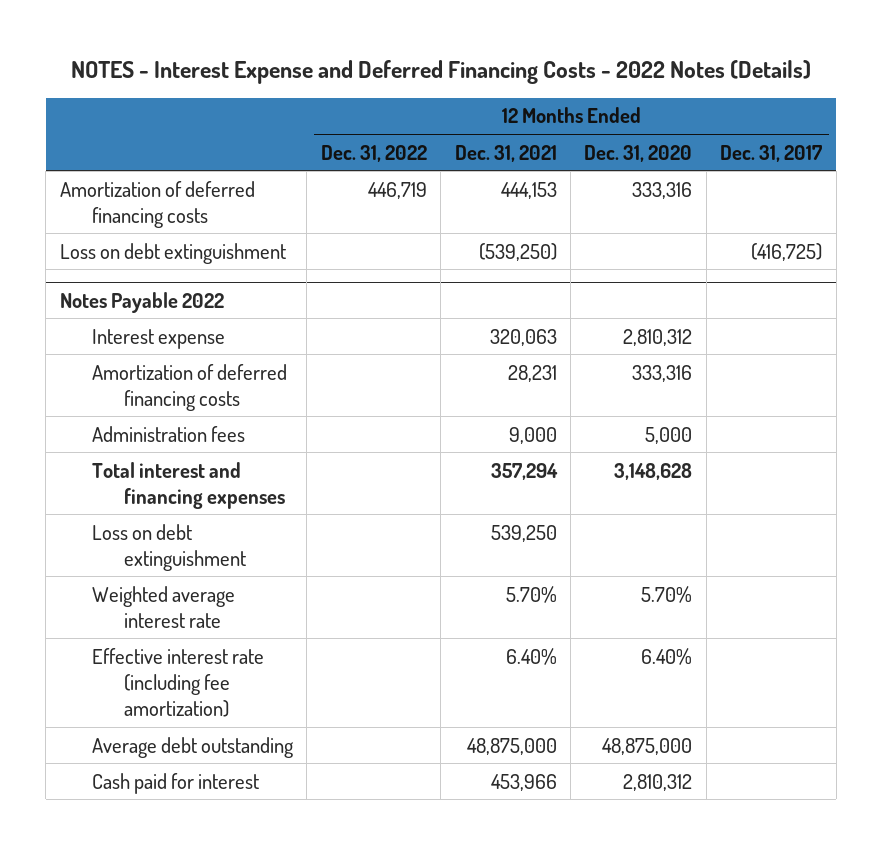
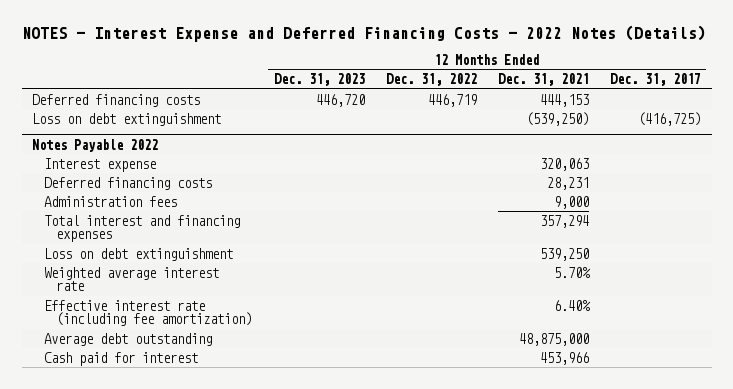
- | 12 Months Ended Dec. 31, 2022 | 12 Months Ended Dec. 31, 2021 | 12 Months Ended Dec. 31, 2020 | 12 Months Ended Dec. 31, 2017
+ | 12 Months Ended Dec. 31, 2023 | 12 Months Ended Dec. 31, 2022 | 12 Months Ended Dec. 31, 2021 | 12 Months Ended Dec. 31, 2017
- Amortization of deferred financing costs | 446,719 | 444,153 | 333,316 |
+ Deferred financing costs | 446,720 | 446,719 | 444,153 |
@ Notes Payable 2022
- Amortization of deferred financing costs | | 28,231 | 333,316 |
+ Deferred financing costs | | | 28,231 |

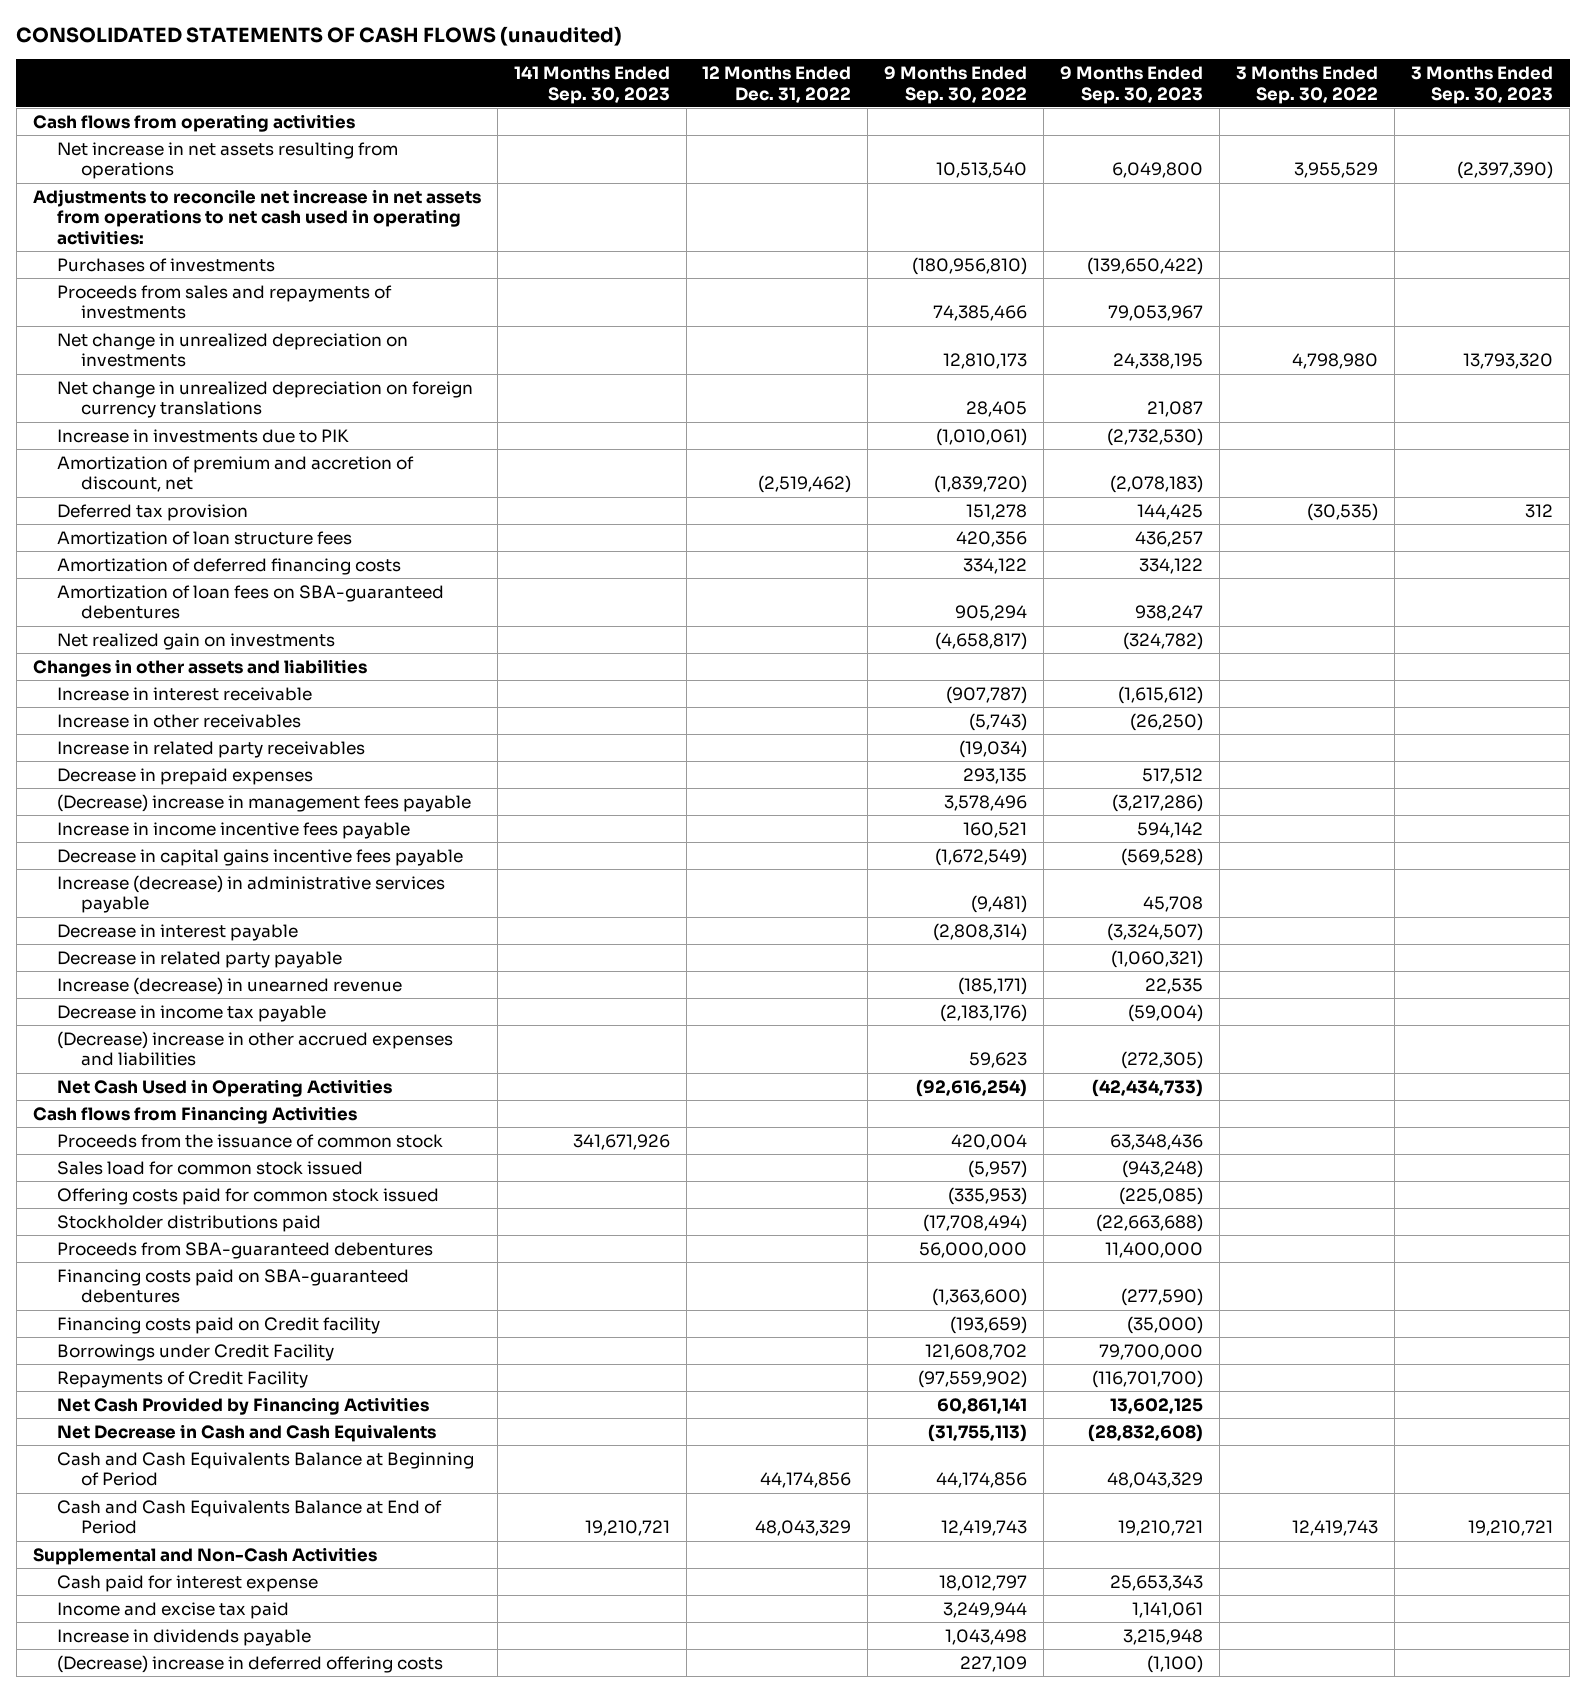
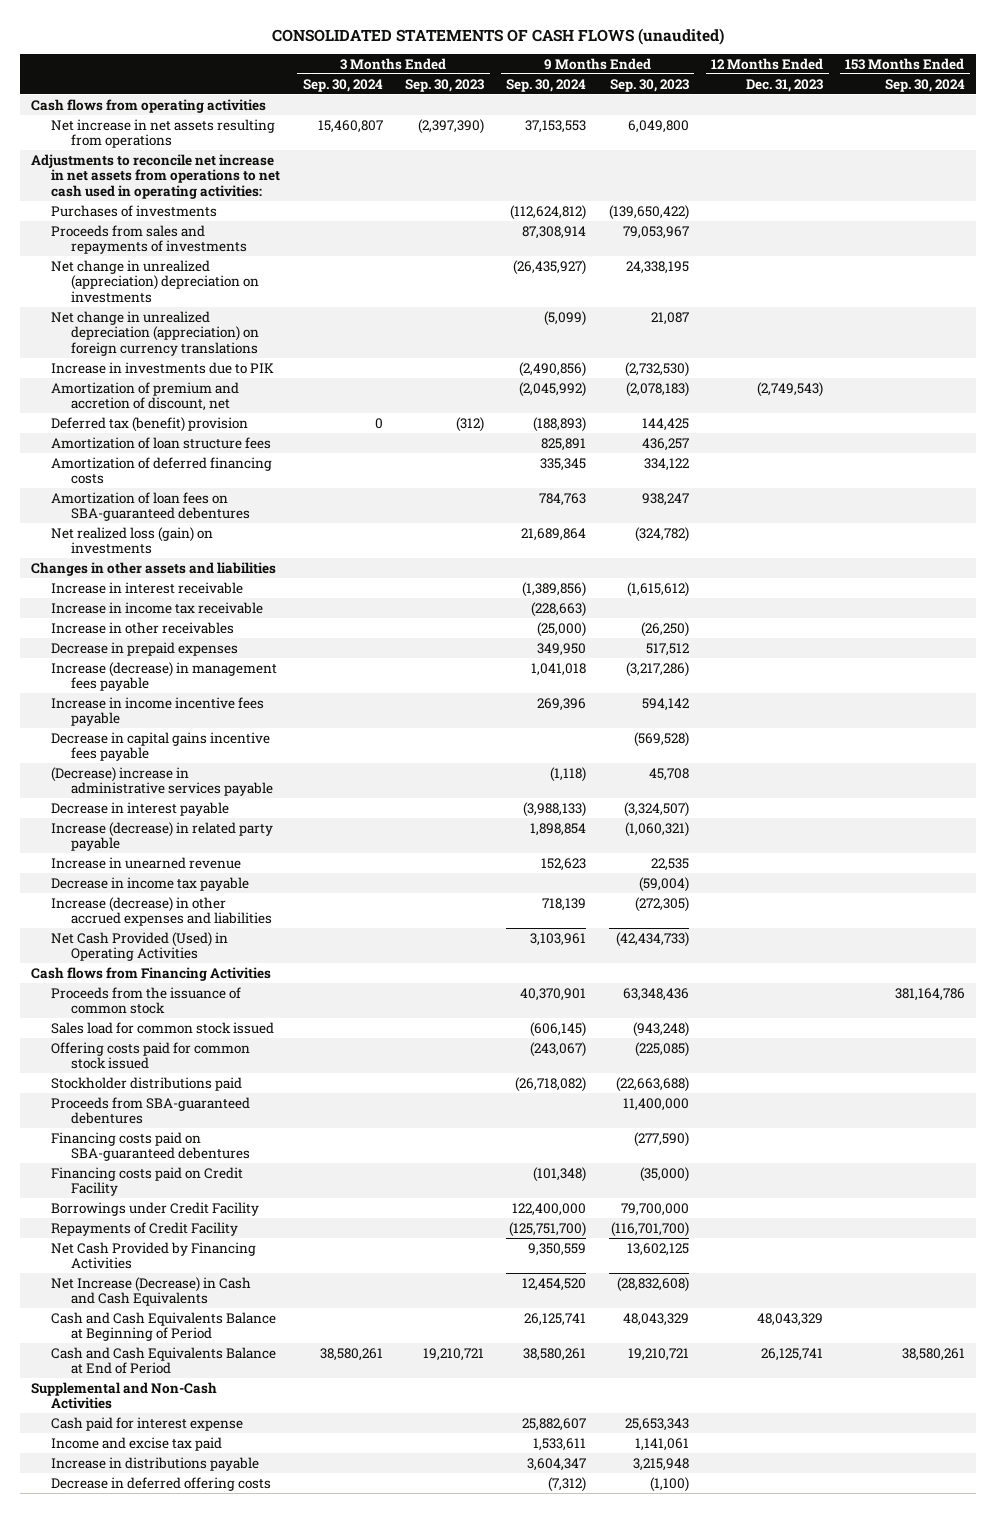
- | 141 Months Ended Sep. 30, 2023 | 12 Months Ended Dec. 31, 2022 | 9 Months Ended Sep. 30, 2022 | 9 Months Ended Sep. 30, 2023 | 3 Months Ended Sep. 30, 2022 | 3 Months Ended Sep. 30, 2023
+ | 3 Months Ended Sep. 30, 2024 | 3 Months Ended Sep. 30, 2023 | 9 Months Ended Sep. 30, 2024 | 9 Months Ended Sep. 30, 2023 | 12 Months Ended Dec. 31, 2023 | 153 Months Ended Sep. 30, 2024
- Net change in unrealized depreciation on investments | | | 12,810,173 | 24,338,195 | 4,798,980 | 13,793,320
- Net change in unrealized depreciation on foreign currency translations | | | 28,405 | 21,087 | |
+ Net change in unrealized (appreciation) depreciation on investments | | | (26,435,927) | 24,338,195 | |
+ Net change in unrealized depreciation (appreciation) on foreign currency translations | | | (5,099) | 21,087 | |
- Deferred tax provision | | | 151,278 | 144,425 | (30,535) | 312
+ Deferred tax (benefit) provision | 0 | (312) | (188,893) | 144,425 | |
- Net realized gain on investments | | | (4,658,817) | (324,782) | |
+ Net realized loss (gain) on investments | | | 21,689,864 | (324,782) | |
+ Increase in income tax receivable | | | (228,663) | | |
- Increase in related party receivables | | | (19,034) | | |
- (Decrease) increase in management fees payable | | | 3,578,496 | (3,217,286) | |
+ Increase (decrease) in management fees payable | | | 1,041,018 | (3,217,286) | |
- Increase (decrease) in administrative services payable | | | (9,481) | 45,708 | |
+ (Decrease) increase in administrative services payable | | | (1,118) | 45,708 | |
- Decrease in related party payable | | | | (1,060,321) | |
- Increase (decrease) in unearned revenue | | | (185,171) | 22,535 | |
+ Increase (decrease) in related party payable | | | 1,898,854 | (1,060,321) | |
+ Increase in unearned revenue | | | 152,623 | 22,535 | |
- (Decrease) increase in other accrued expenses and liabilities | | | 59,623 | (272,305) | |
- Net Cash Used in Operating Activities | | | (92,616,254) | (42,434,733) | |
+ Increase (decrease) in other accrued expenses and liabilities | | | 718,139 | (272,305) | |
+ Net Cash Provided (Used) in Operating Activities | | | 3,103,961 | (42,434,733) | |
- Financing costs paid on Credit facility | | | (193,659) | (35,000) | |
+ Financing costs paid on Credit Facility | | | (101,348) | (35,000) | |
- Net Decrease in Cash and Cash Equivalents | | | (31,755,113) | (28,832,608) | |
+ Net Increase (Decrease) in Cash and Cash Equivalents | | | 12,454,520 | (28,832,608) | |
- Increase in dividends payable | | | 1,043,498 | 3,215,948 | |
- (Decrease) increase in deferred offering costs | | | 227,109 | (1,100) | |
+ Increase in distributions payable | | | 3,604,347 | 3,215,948 | |
+ Decrease in deferred offering costs | | | (7,312) | (1,100) | |

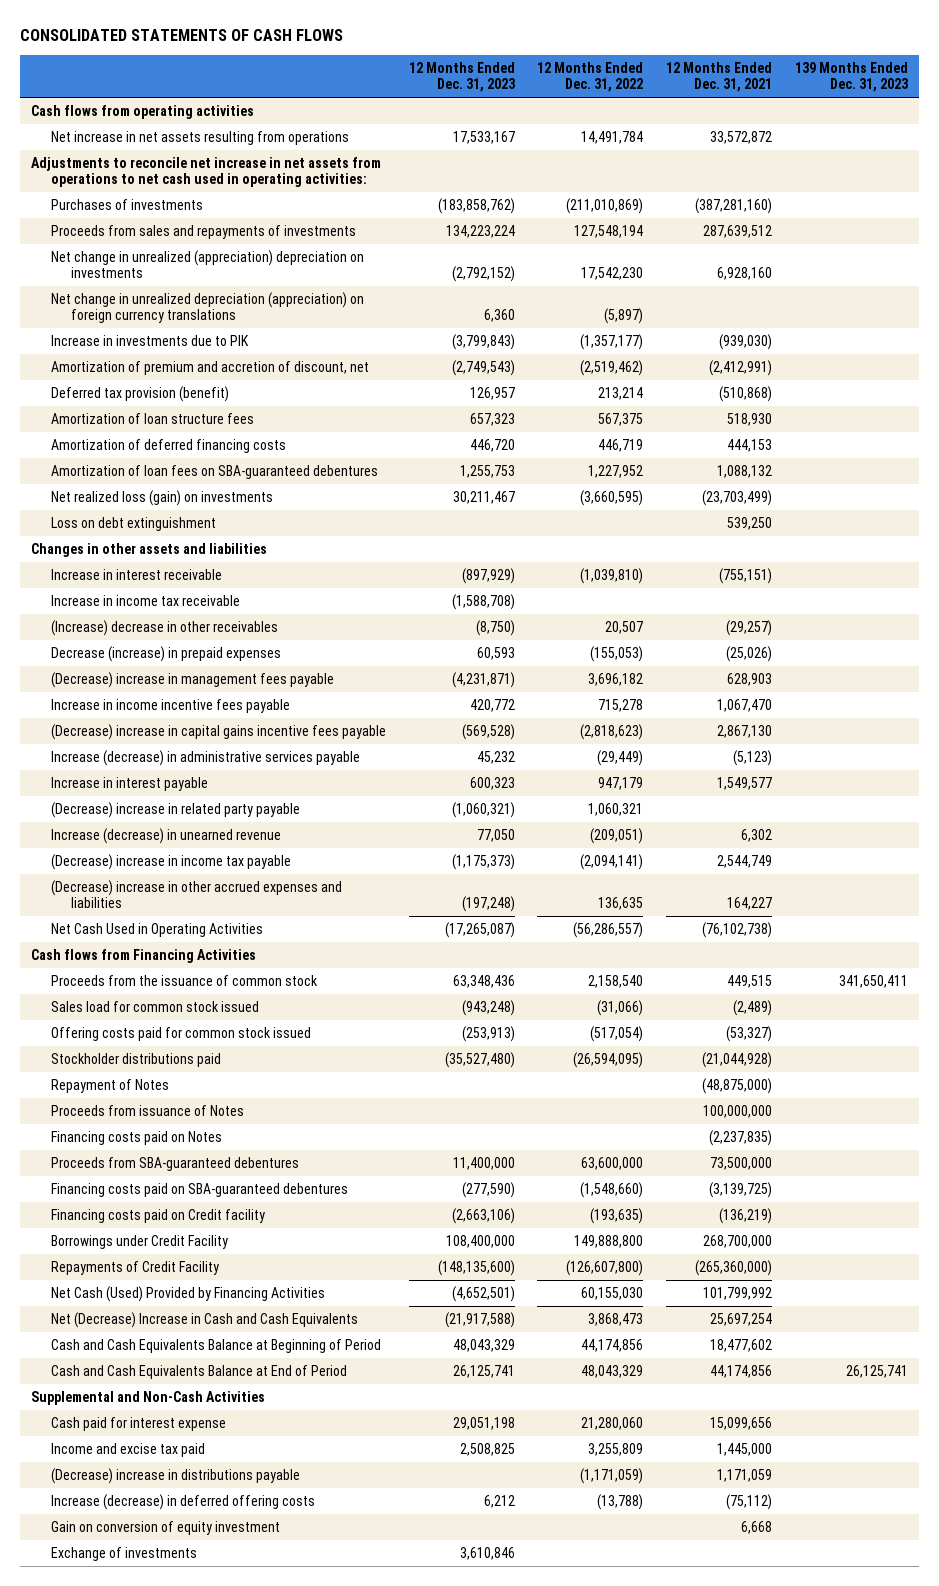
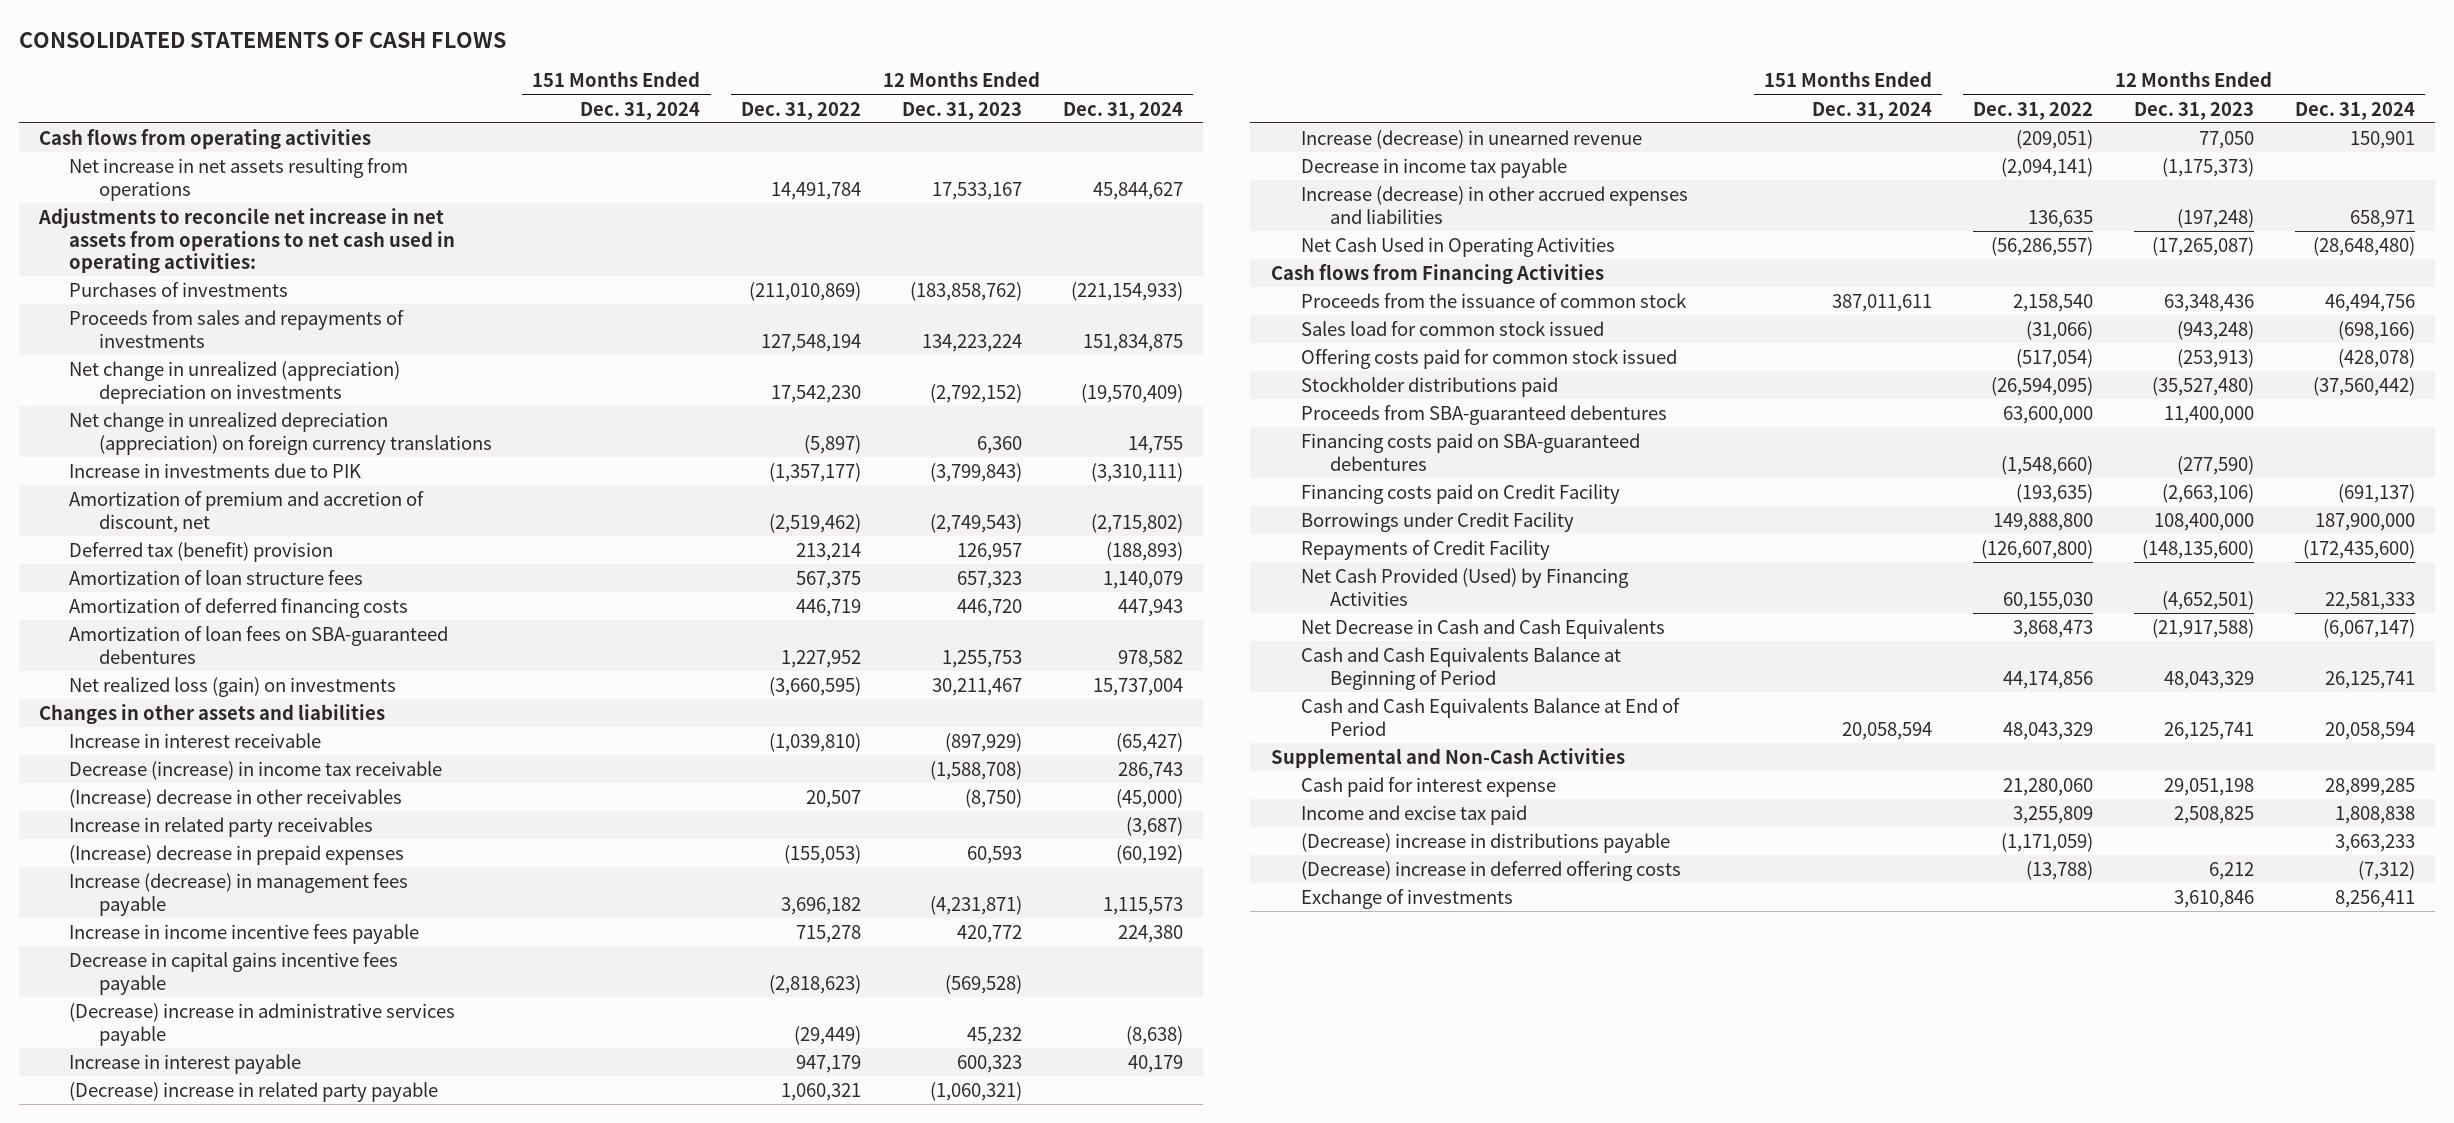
- | 12 Months Ended Dec. 31, 2023 | 12 Months Ended Dec. 31, 2022 | 12 Months Ended Dec. 31, 2021 | 139 Months Ended Dec. 31, 2023
+ | 151 Months Ended Dec. 31, 2024 | 12 Months Ended Dec. 31, 2022 | 12 Months Ended Dec. 31, 2023 | 12 Months Ended Dec. 31, 2024
- Deferred tax provision (benefit) | 126,957 | 213,214 | (510,868) |
+ Deferred tax (benefit) provision | | 213,214 | 126,957 | (188,893)
- Loss on debt extinguishment | | | 539,250 |
- Increase in income tax receivable | (1,588,708) | | |
+ Decrease (increase) in income tax receivable | | | (1,588,708) | 286,743
- Decrease (increase) in prepaid expenses | 60,593 | (155,053) | (25,026) |
- (Decrease) increase in management fees payable | (4,231,871) | 3,696,182 | 628,903 |
+ Increase in related party receivables | | | | (3,687)
+ (Increase) decrease in prepaid expenses | | (155,053) | 60,593 | (60,192)
+ Increase (decrease) in management fees payable | | 3,696,182 | (4,231,871) | 1,115,573
- (Decrease) increase in capital gains incentive fees payable | (569,528) | (2,818,623) | 2,867,130 |
- Increase (decrease) in administrative services payable | 45,232 | (29,449) | (5,123) |
+ Decrease in capital gains incentive fees payable | | (2,818,623) | (569,528) |
+ (Decrease) increase in administrative services payable | | (29,449) | 45,232 | (8,638)
- (Decrease) increase in income tax payable | (1,175,373) | (2,094,141) | 2,544,749 |
- (Decrease) increase in other accrued expenses and liabilities | (197,248) | 136,635 | 164,227 |
+ Decrease in income tax payable | | (2,094,141) | (1,175,373) |
+ Increase (decrease) in other accrued expenses and liabilities | | 136,635 | (197,248) | 658,971
- Repayment of Notes | | | (48,875,000) |
- Proceeds from issuance of Notes | | | 100,000,000 |
- Financing costs paid on Notes | | | (2,237,835) |
- Financing costs paid on Credit facility | (2,663,106) | (193,635) | (136,219) |
+ Financing costs paid on Credit Facility | | (193,635) | (2,663,106) | (691,137)
- Net Cash (Used) Provided by Financing Activities | (4,652,501) | 60,155,030 | 101,799,992 |
- Net (Decrease) Increase in Cash and Cash Equivalents | (21,917,588) | 3,868,473 | 25,697,254 |
+ Net Cash Provided (Used) by Financing Activities | | 60,155,030 | (4,652,501) | 22,581,333
+ Net Decrease in Cash and Cash Equivalents | | 3,868,473 | (21,917,588) | (6,067,147)
- Increase (decrease) in deferred offering costs | 6,212 | (13,788) | (75,112) |
- Gain on conversion of equity investment | | | 6,668 |
+ (Decrease) increase in deferred offering costs | | (13,788) | 6,212 | (7,312)

